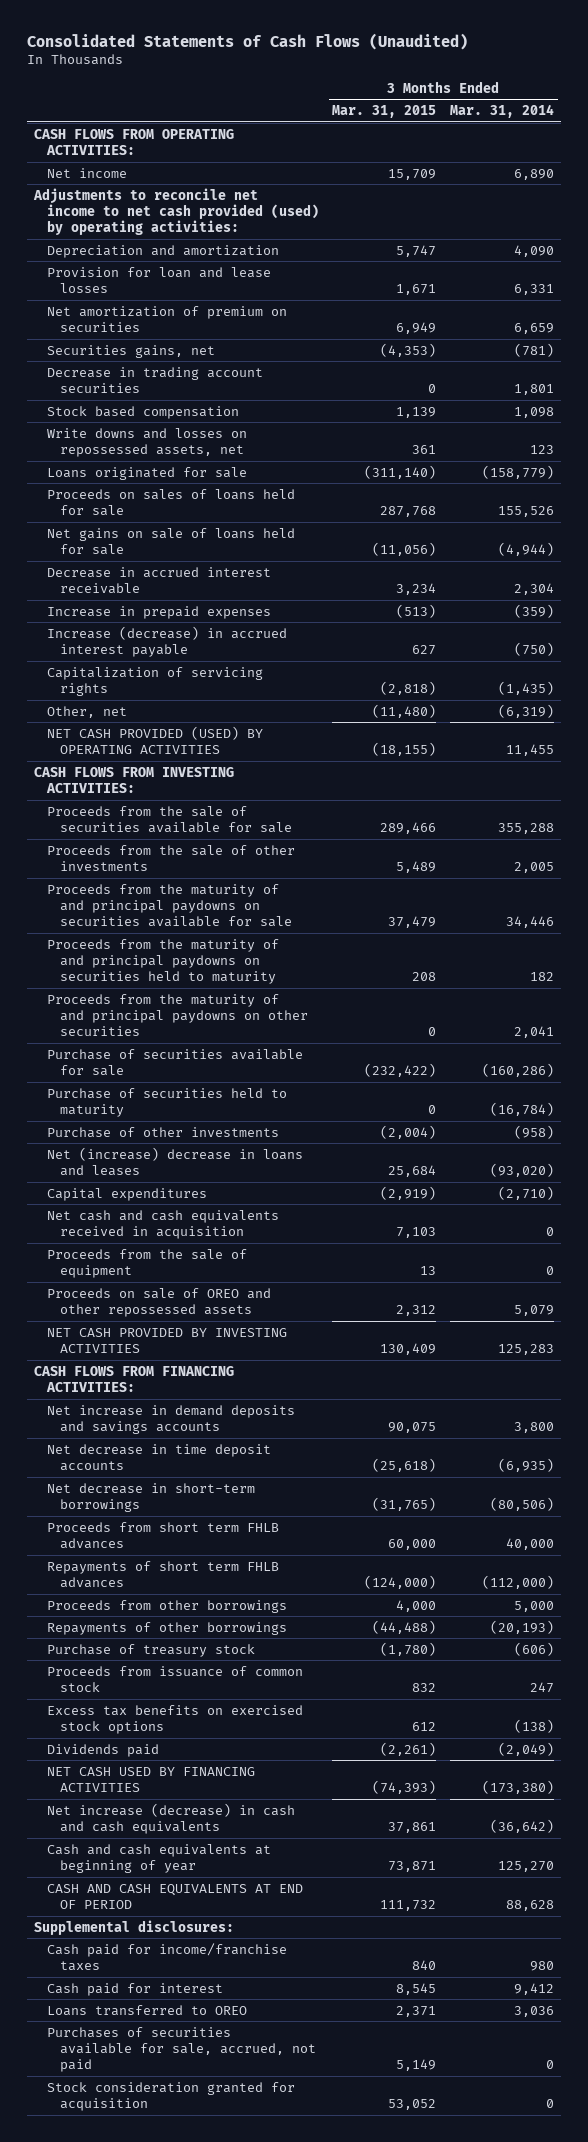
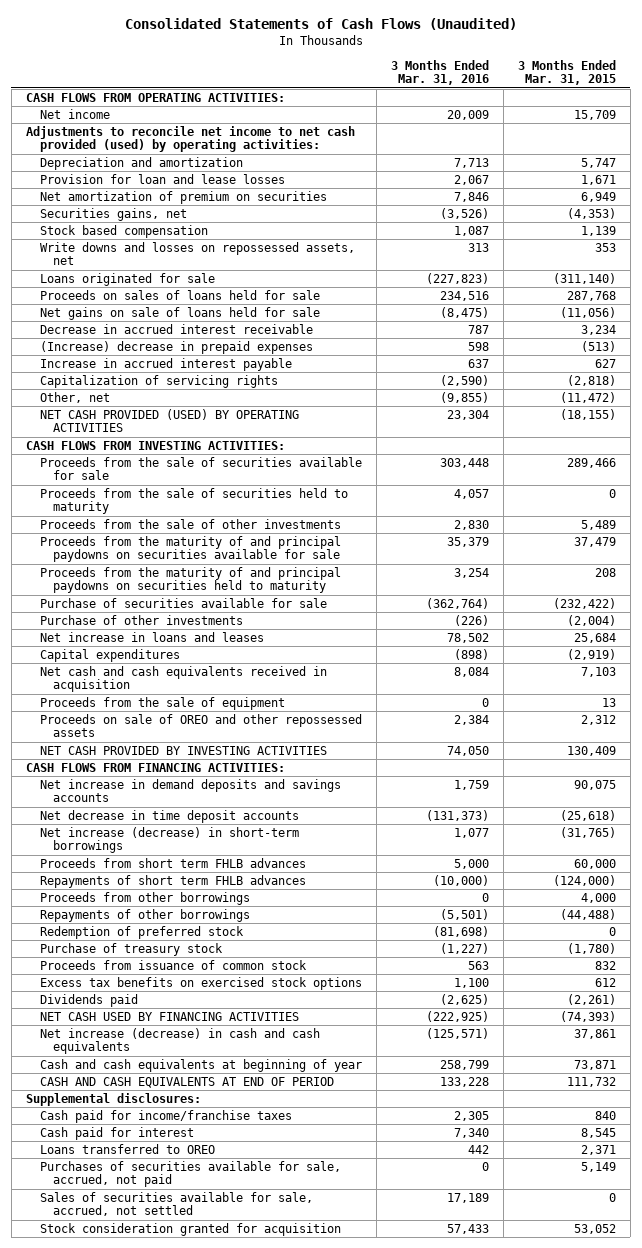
- | 3 Months Ended Mar. 31, 2015 | 3 Months Ended Mar. 31, 2014
+ | 3 Months Ended Mar. 31, 2016 | 3 Months Ended Mar. 31, 2015
- Decrease in trading account securities | 0 | 1,801
- Write downs and losses on repossessed assets, net | 361 | 123
+ Write downs and losses on repossessed assets, net | 313 | 353
- Increase in prepaid expenses | (513) | (359)
- Increase (decrease) in accrued interest payable | 627 | (750)
+ (Increase) decrease in prepaid expenses | 598 | (513)
+ Increase in accrued interest payable | 637 | 627
- Other, net | (11,480) | (6,319)
+ Other, net | (9,855) | (11,472)
+ Proceeds from the sale of securities held to maturity | 4,057 | 0
- Proceeds from the maturity of and principal paydowns on other securities | 0 | 2,041
- Purchase of securities held to maturity | 0 | (16,784)
- Net (increase) decrease in loans and leases | 25,684 | (93,020)
+ Net increase in loans and leases | 78,502 | 25,684
- Net decrease in short-term borrowings | (31,765) | (80,506)
+ Net increase (decrease) in short-term borrowings | 1,077 | (31,765)
+ Redemption of preferred stock | (81,698) | 0
+ Sales of securities available for sale, accrued, not settled | 17,189 | 0

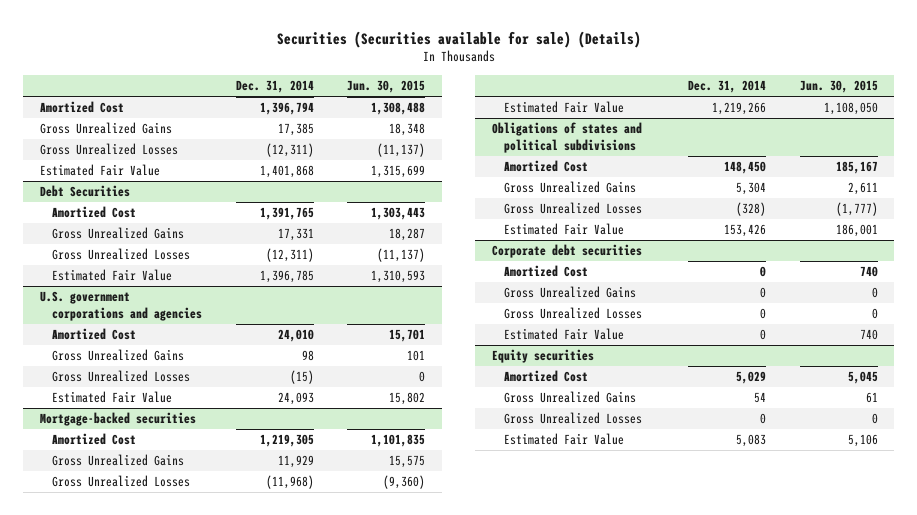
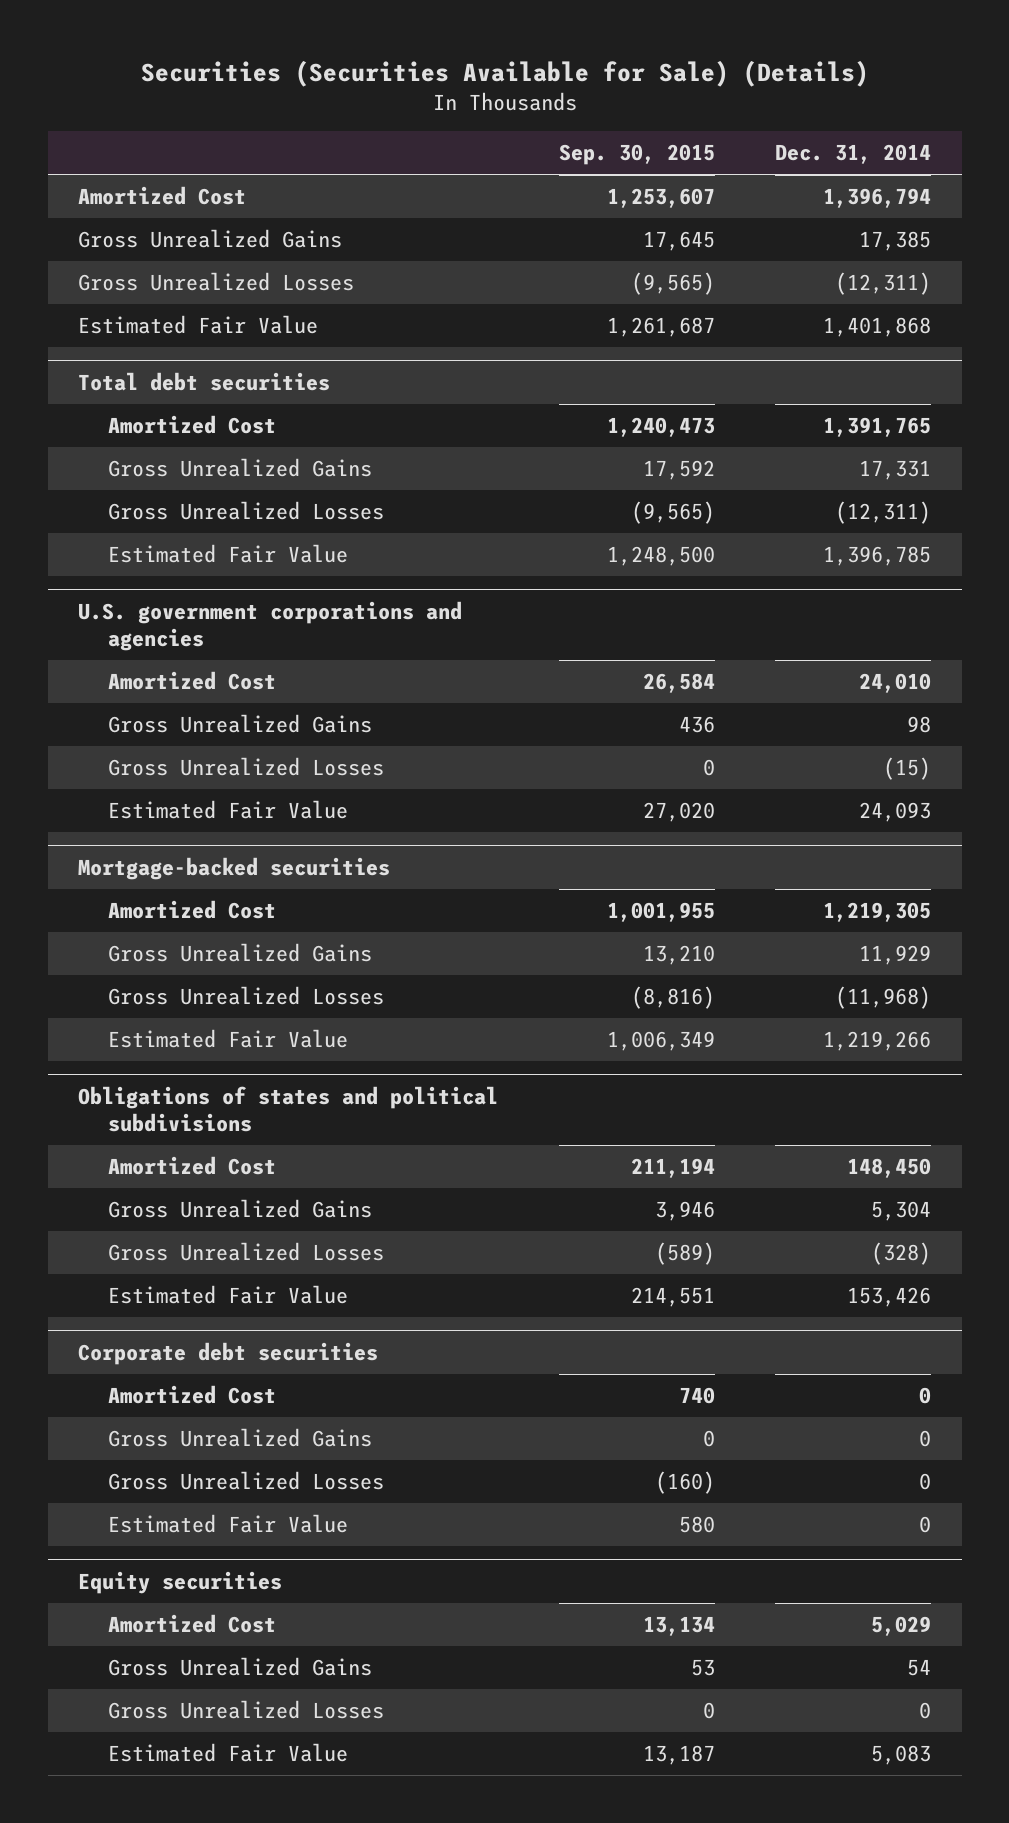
- Securities (Securities available for sale) (Details)
+ Securities (Securities Available for Sale) (Details)
- | Dec. 31, 2014 | Jun. 30, 2015
+ | Sep. 30, 2015 | Dec. 31, 2014
- Debt Securities
+ Total debt securities

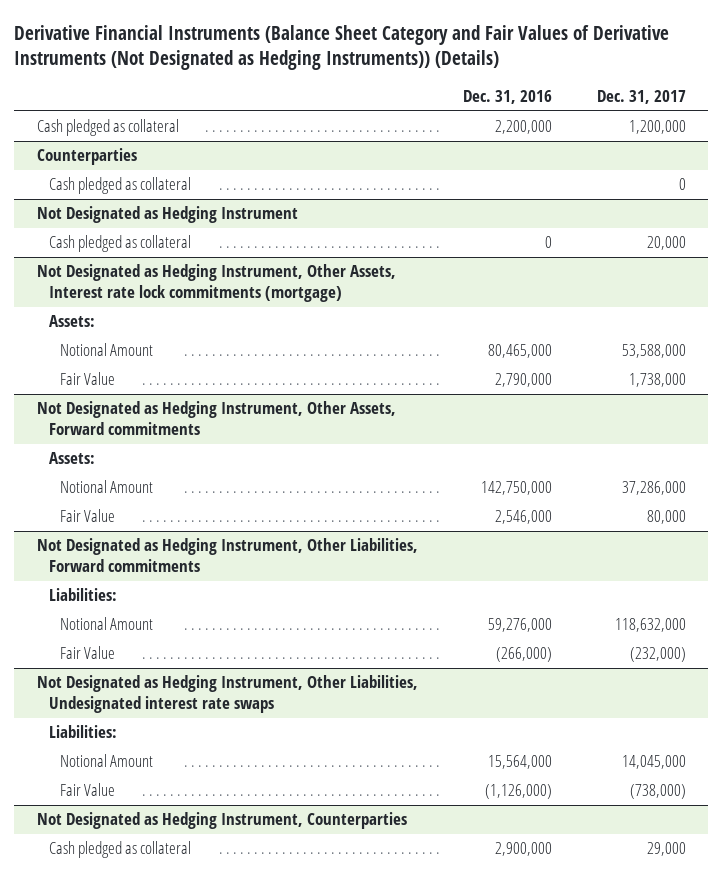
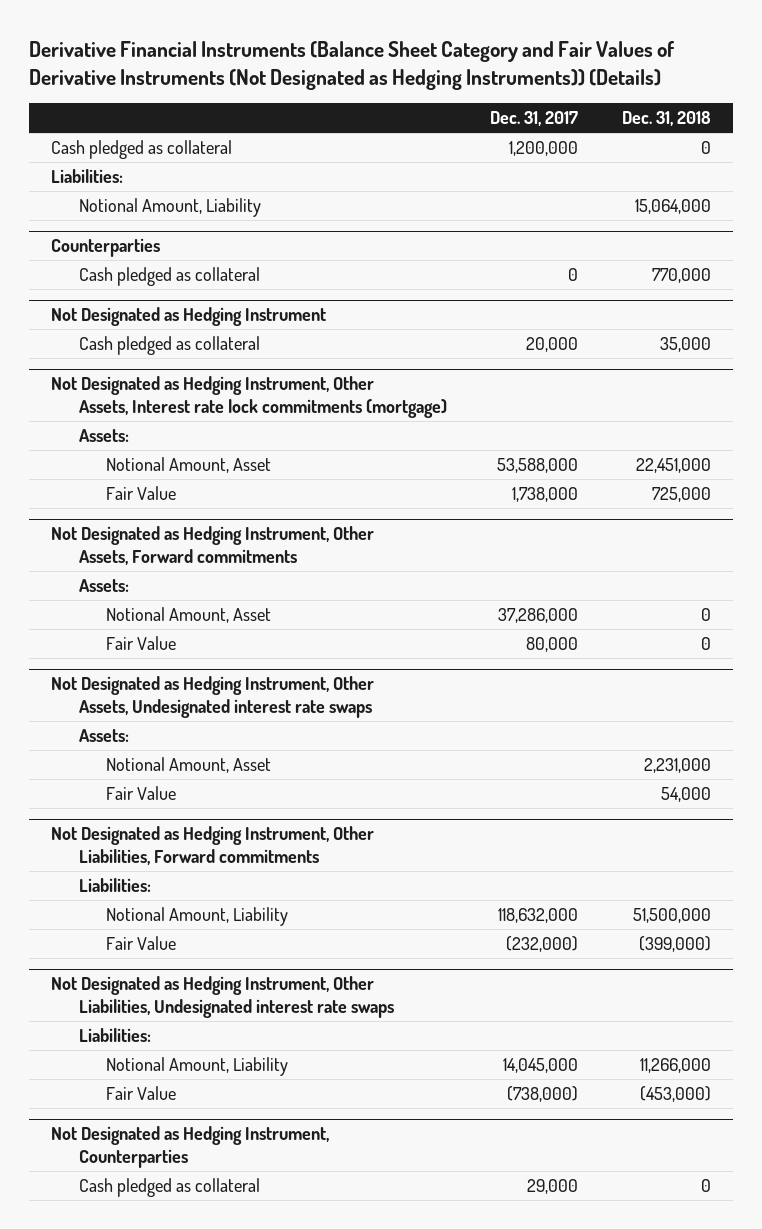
- | Dec. 31, 2016 | Dec. 31, 2017
+ | Dec. 31, 2017 | Dec. 31, 2018
+ Liabilities:
+ Notional Amount, Liability | | 15,064,000
@ Not Designated as Hedging Instrument, Other Assets, Interest rate lock commitments (mortgage)
- Notional Amount | 80,465,000 | 53,588,000
+ Notional Amount, Asset | 53,588,000 | 22,451,000
@ Not Designated as Hedging Instrument, Other Assets, Forward commitments
- Notional Amount | 142,750,000 | 37,286,000
+ Notional Amount, Asset | 37,286,000 | 0
+ Not Designated as Hedging Instrument, Other Assets, Undesignated interest rate swaps
+ Assets:
+ Notional Amount, Asset | | 2,231,000
+ Fair Value | | 54,000
@ Not Designated as Hedging Instrument, Other Liabilities, Forward commitments
- Notional Amount | 59,276,000 | 118,632,000
+ Notional Amount, Liability | 118,632,000 | 51,500,000
@ Not Designated as Hedging Instrument, Other Liabilities, Undesignated interest rate swaps
- Notional Amount | 15,564,000 | 14,045,000
+ Notional Amount, Liability | 14,045,000 | 11,266,000

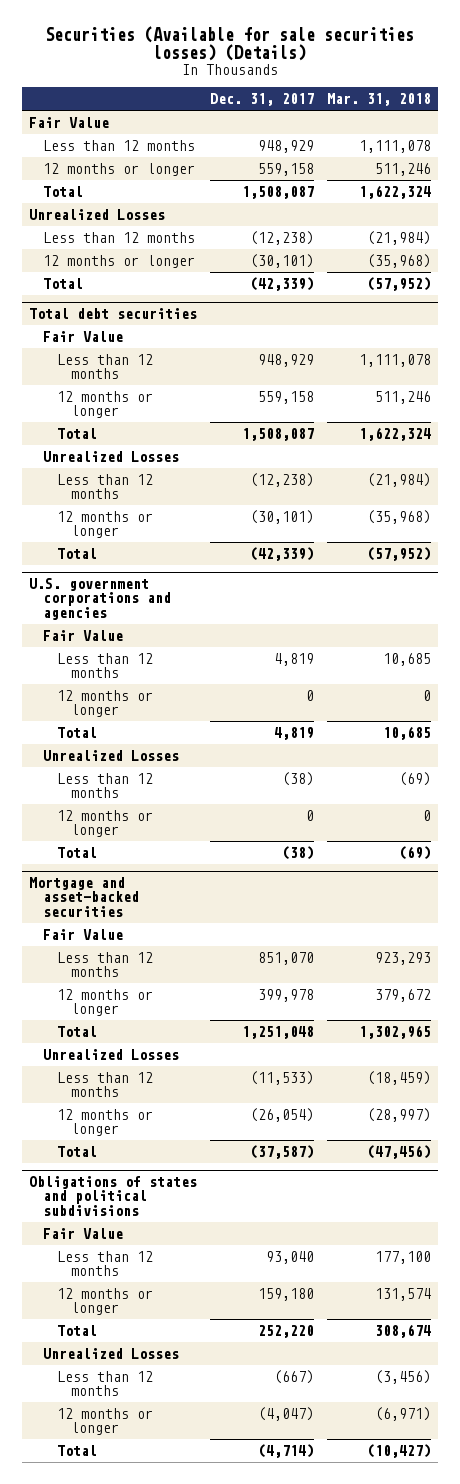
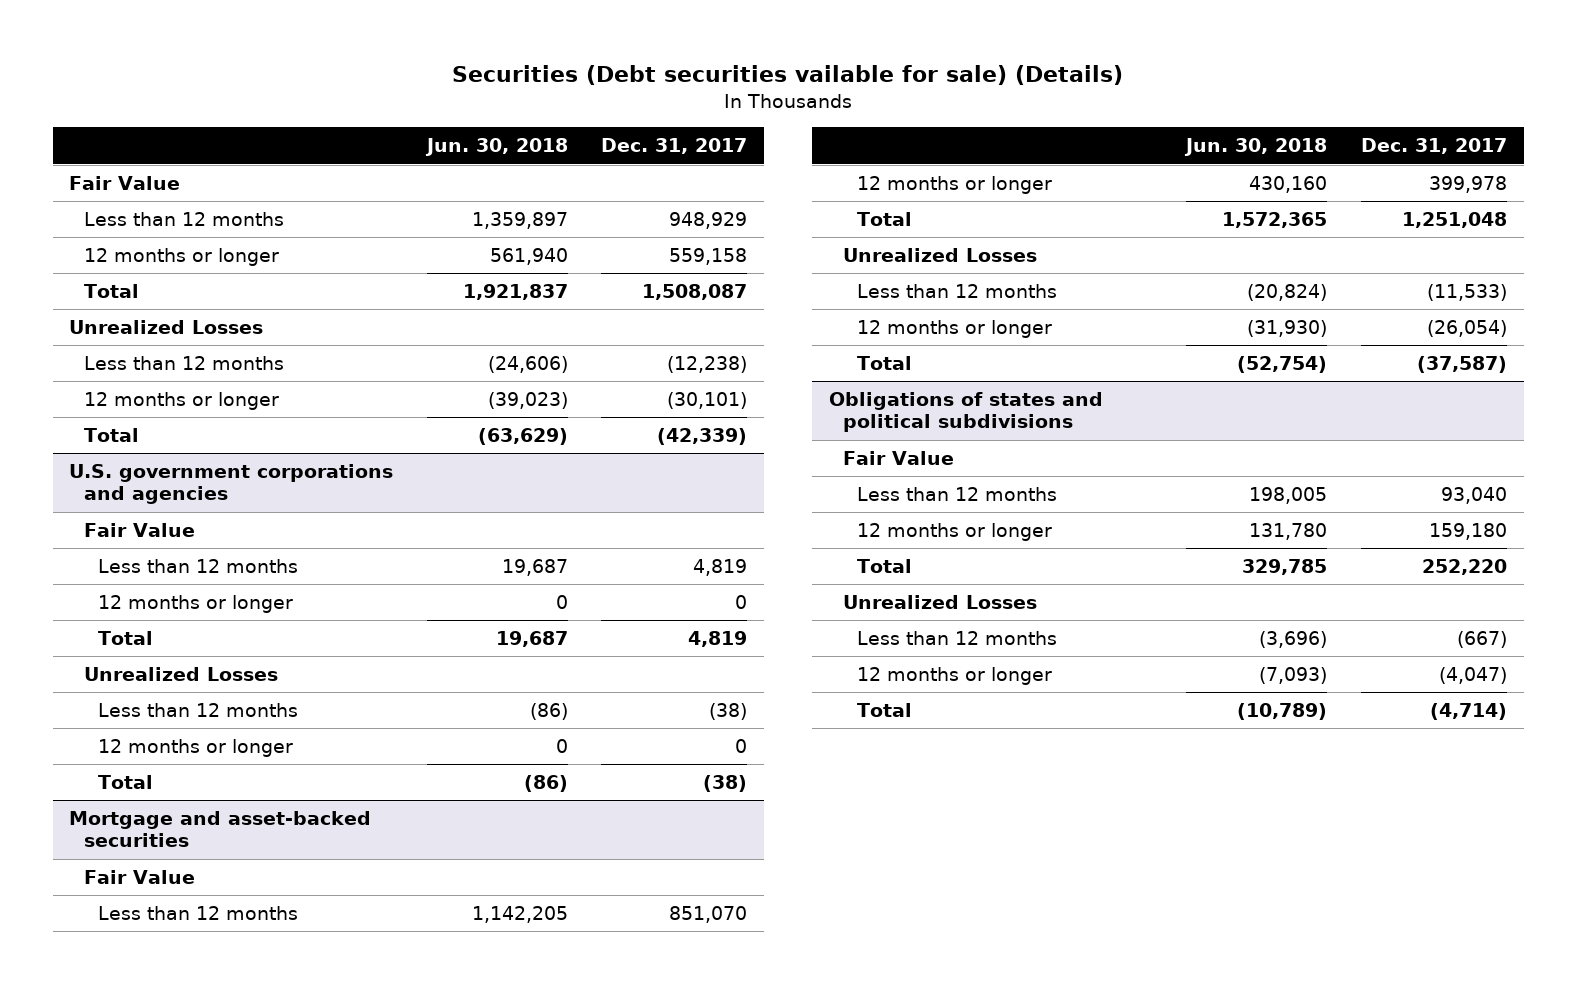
- Securities (Available for sale securities losses) (Details)
+ Securities (Debt securities vailable for sale) (Details)
- | Dec. 31, 2017 | Mar. 31, 2018
+ | Jun. 30, 2018 | Dec. 31, 2017
- Total debt securities
- Fair Value
- Less than 12 months | 948,929 | 1,111,078
- 12 months or longer | 559,158 | 511,246
- Total | 1,508,087 | 1,622,324
- Unrealized Losses
- Less than 12 months | (12,238) | (21,984)
- 12 months or longer | (30,101) | (35,968)
- Total | (42,339) | (57,952)

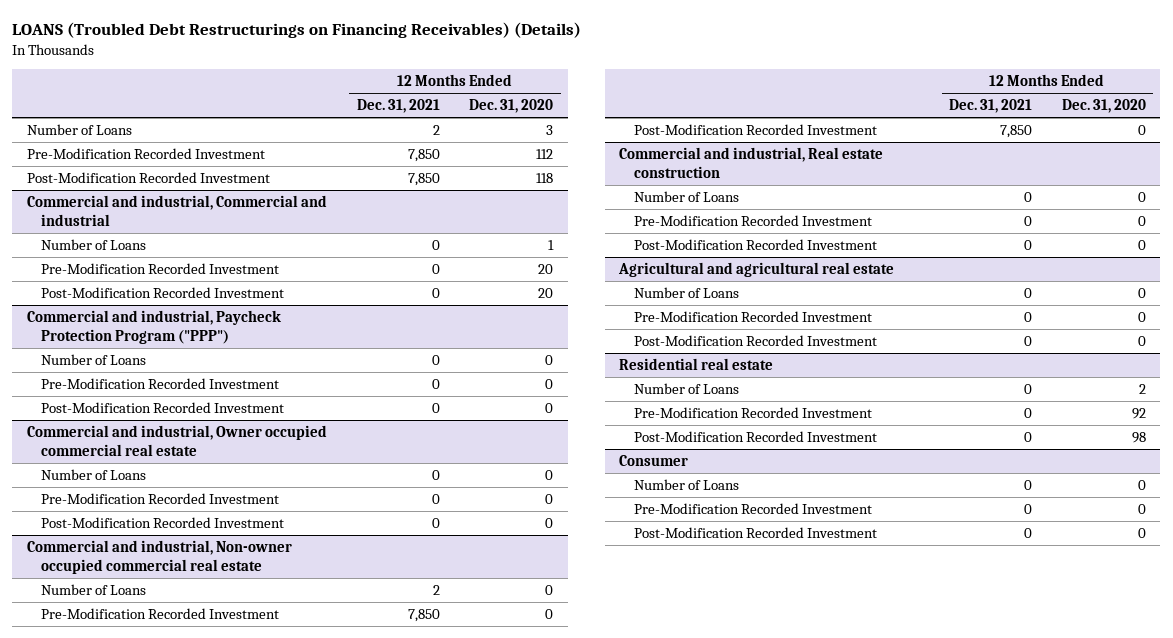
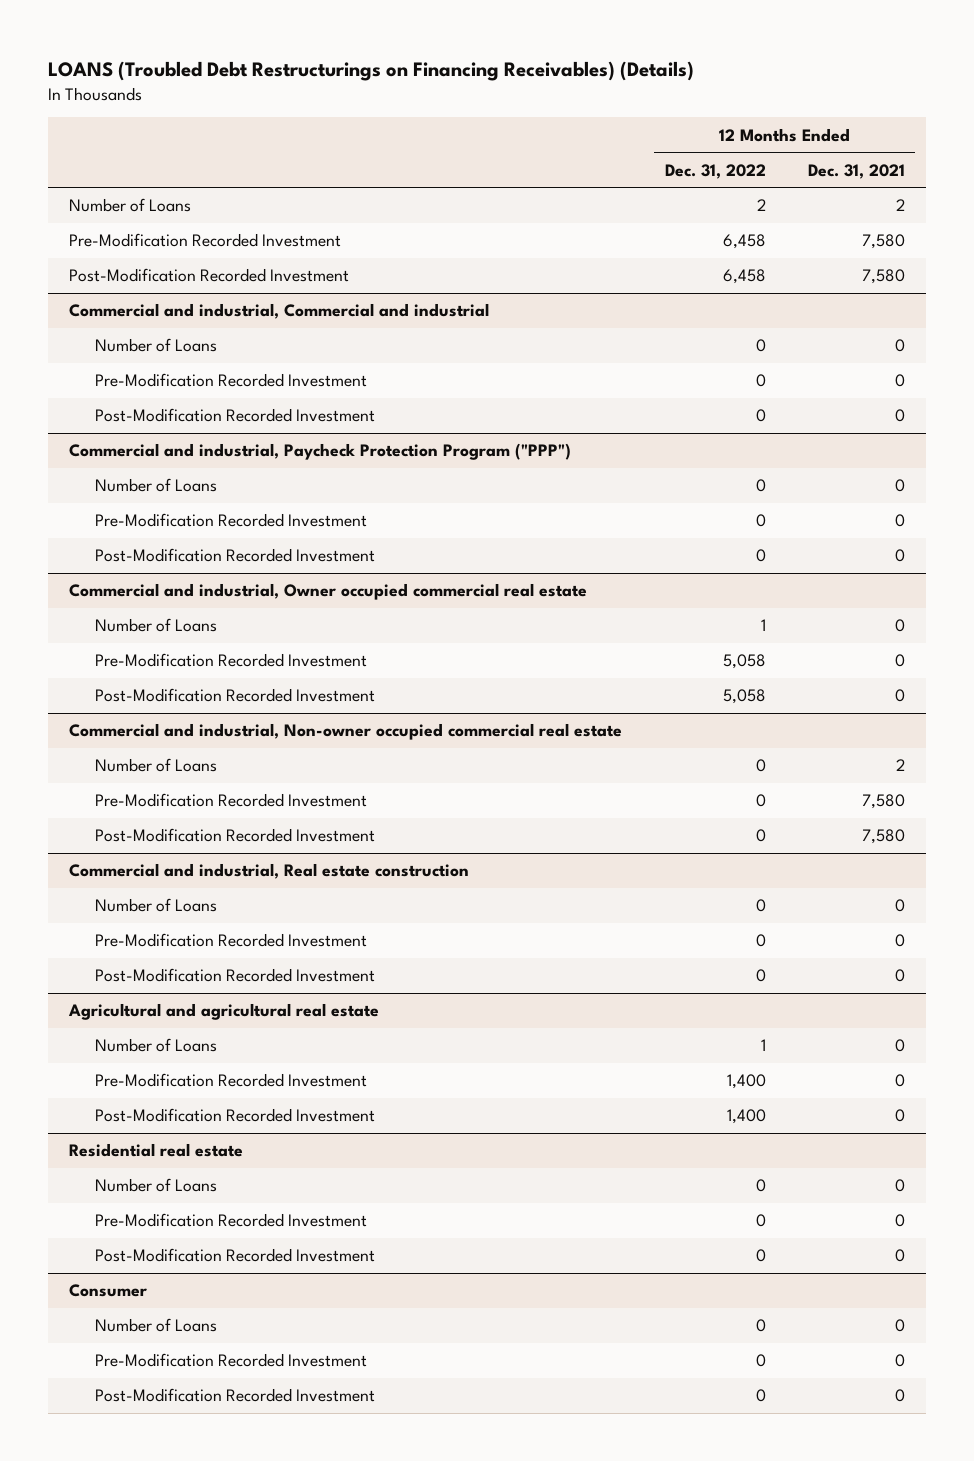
- | 12 Months Ended Dec. 31, 2021 | 12 Months Ended Dec. 31, 2020
+ | 12 Months Ended Dec. 31, 2022 | 12 Months Ended Dec. 31, 2021
- Pre-Modification Recorded Investment | 7,850 | 112
- Post-Modification Recorded Investment | 7,850 | 118
+ Pre-Modification Recorded Investment | 6,458 | 7,580
+ Post-Modification Recorded Investment | 6,458 | 7,580
@ Commercial and industrial, Non-owner occupied commercial real estate
- Pre-Modification Recorded Investment | 7,850 | 0
- Post-Modification Recorded Investment | 7,850 | 0
+ Pre-Modification Recorded Investment | 0 | 7,580
+ Post-Modification Recorded Investment | 0 | 7,580

